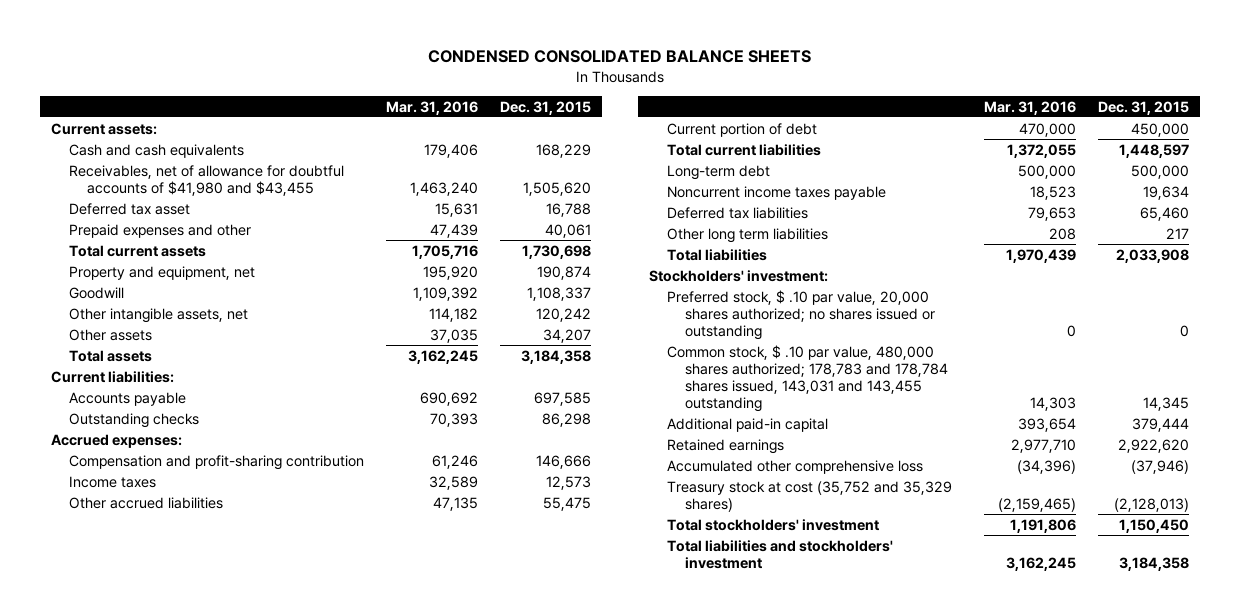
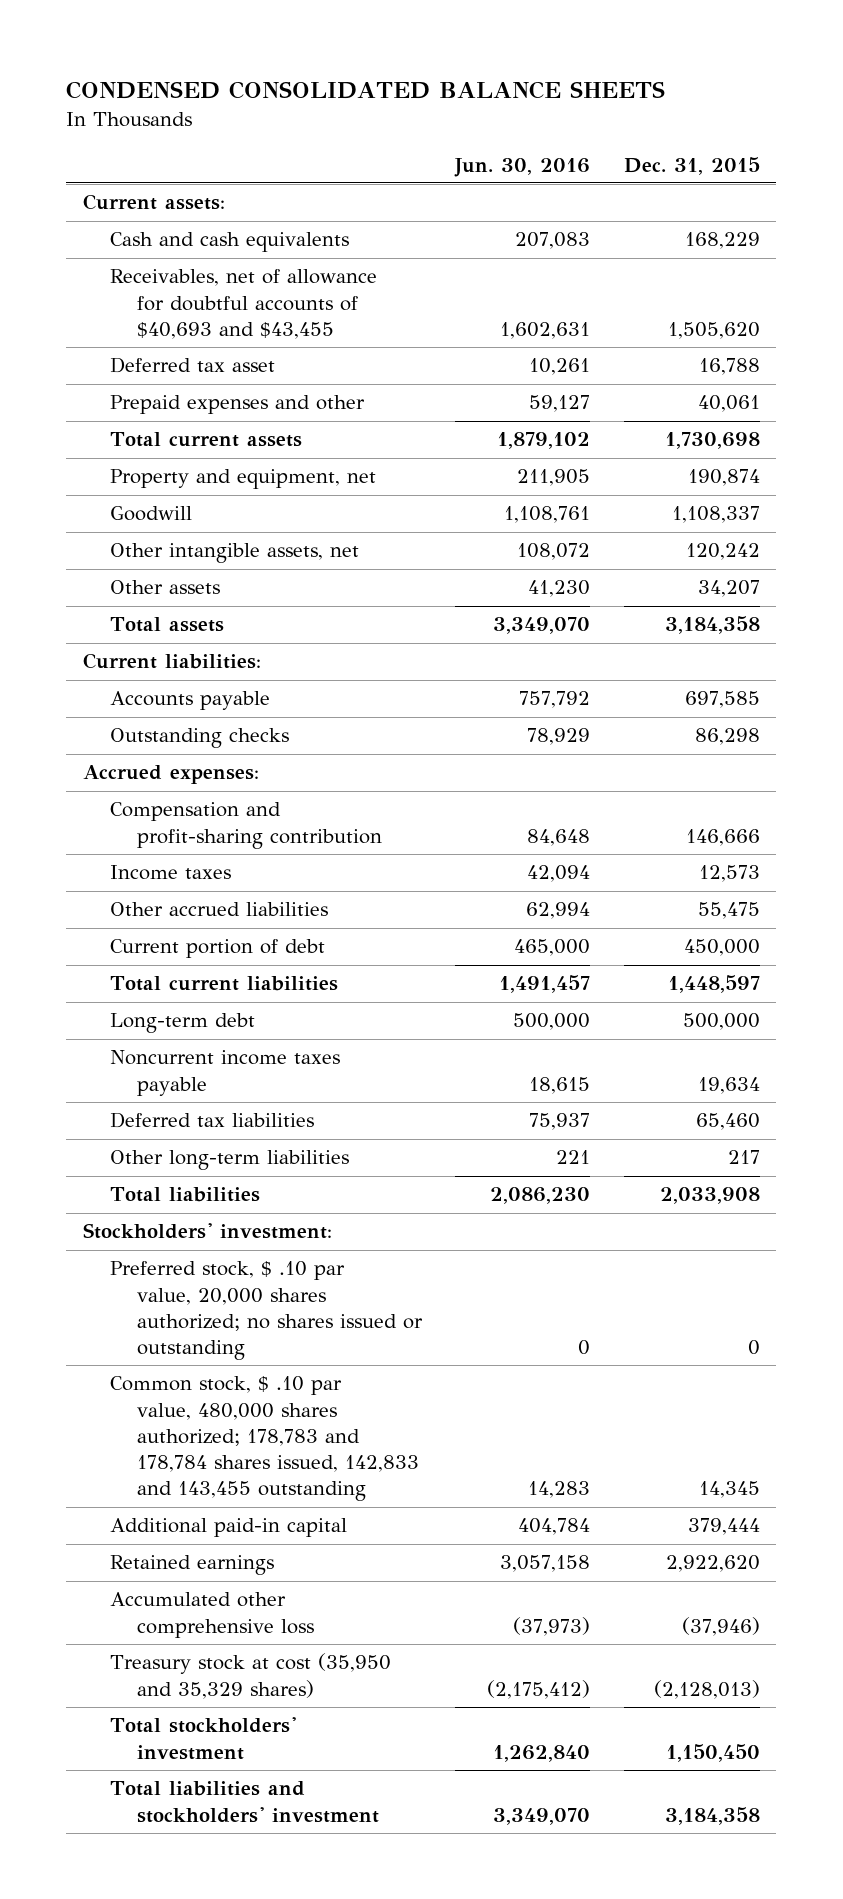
- | Mar. 31, 2016 | Dec. 31, 2015
+ | Jun. 30, 2016 | Dec. 31, 2015
- Receivables, net of allowance for doubtful accounts of $41,980 and $43,455 | 1,463,240 | 1,505,620
+ Receivables, net of allowance for doubtful accounts of $40,693 and $43,455 | 1,602,631 | 1,505,620
- Other long term liabilities | 208 | 217
+ Other long-term liabilities | 221 | 217
- Common stock, $ .10 par value, 480,000 shares authorized; 178,783 and 178,784 shares issued, 143,031 and 143,455 outstanding | 14,303 | 14,345
+ Common stock, $ .10 par value, 480,000 shares authorized; 178,783 and 178,784 shares issued, 142,833 and 143,455 outstanding | 14,283 | 14,345
- Treasury stock at cost (35,752 and 35,329 shares) | (2,159,465) | (2,128,013)
+ Treasury stock at cost (35,950 and 35,329 shares) | (2,175,412) | (2,128,013)

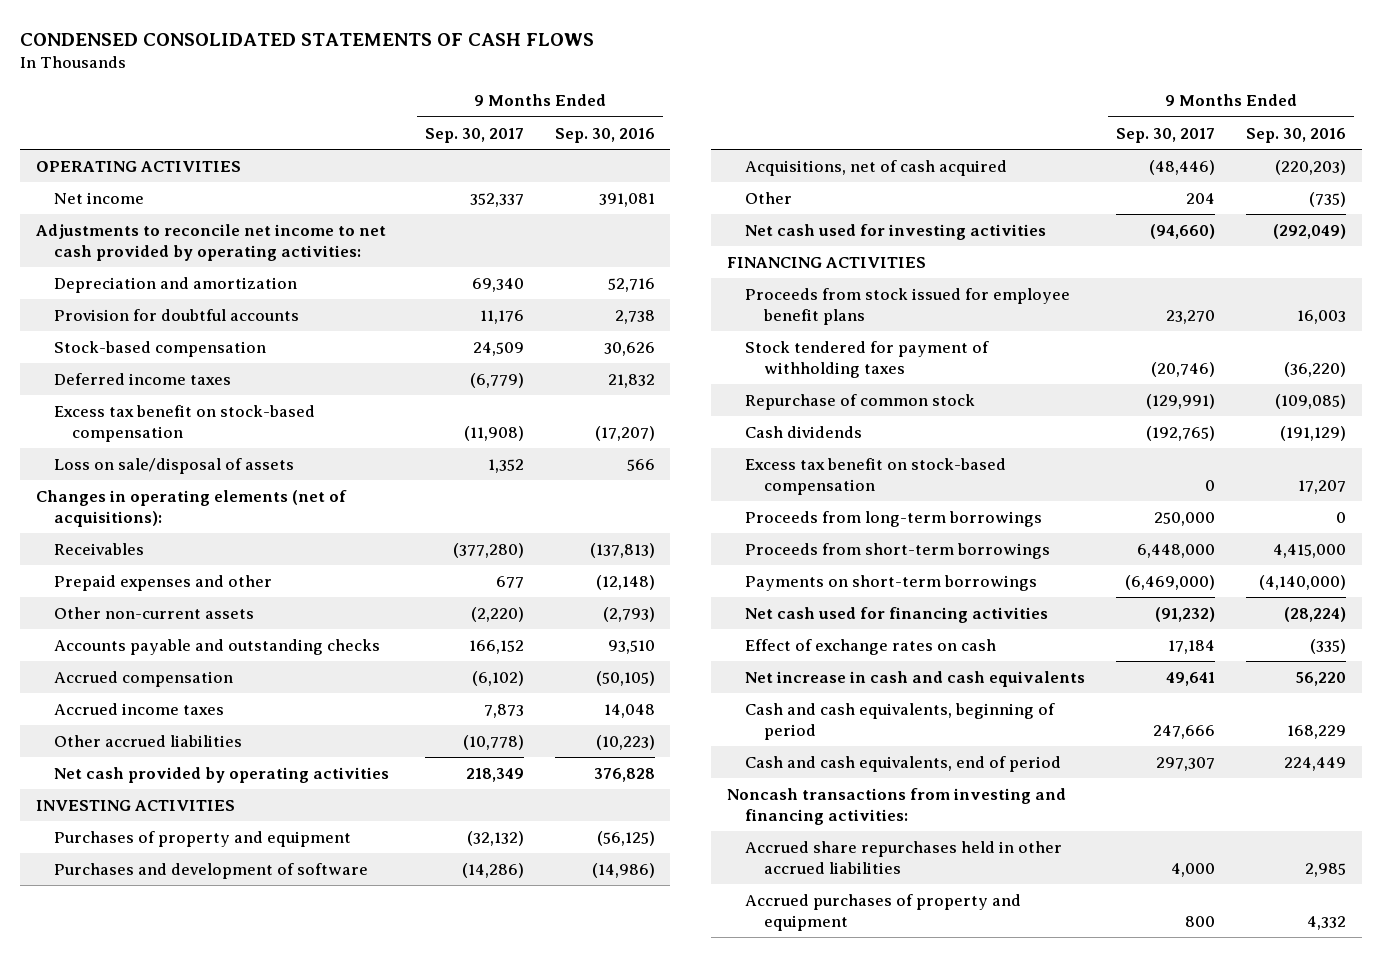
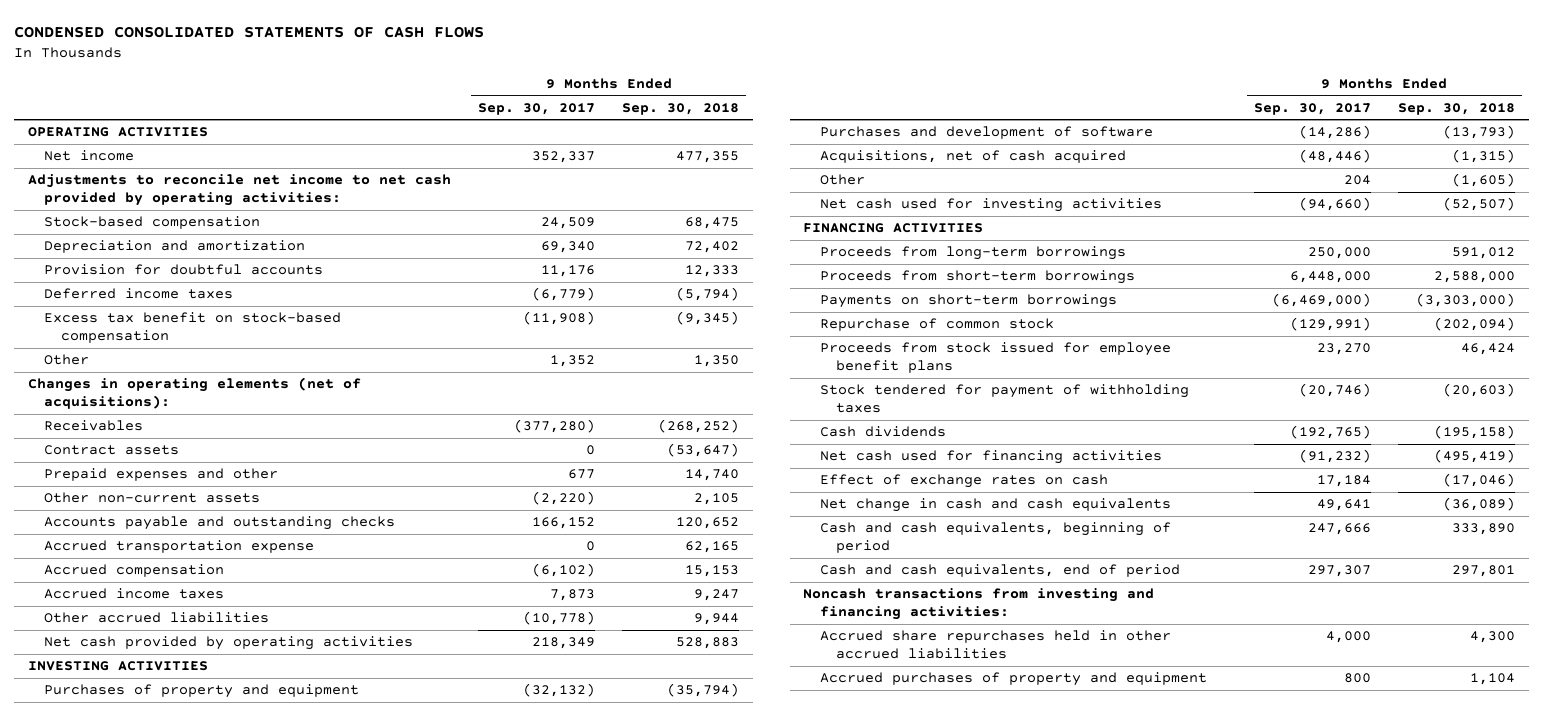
- | 9 Months Ended Sep. 30, 2017 | 9 Months Ended Sep. 30, 2016
+ | 9 Months Ended Sep. 30, 2017 | 9 Months Ended Sep. 30, 2018
moved up: Stock-based compensation | 24,509 | 68,475
- Loss on sale/disposal of assets | 1,352 | 566
+ Other | 1,352 | 1,350
+ Contract assets | 0 | (53,647)
+ Accrued transportation expense | 0 | 62,165
- Excess tax benefit on stock-based compensation | 0 | 17,207
moved down: Repurchase of common stock | (129,991) | (202,094)
moved down: Proceeds from stock issued for employee benefit plans | 23,270 | 46,424
moved down: Stock tendered for payment of withholding taxes | (20,746) | (20,603)
moved down: Cash dividends | (192,765) | (195,158)
- Net increase in cash and cash equivalents | 49,641 | 56,220
+ Net change in cash and cash equivalents | 49,641 | (36,089)

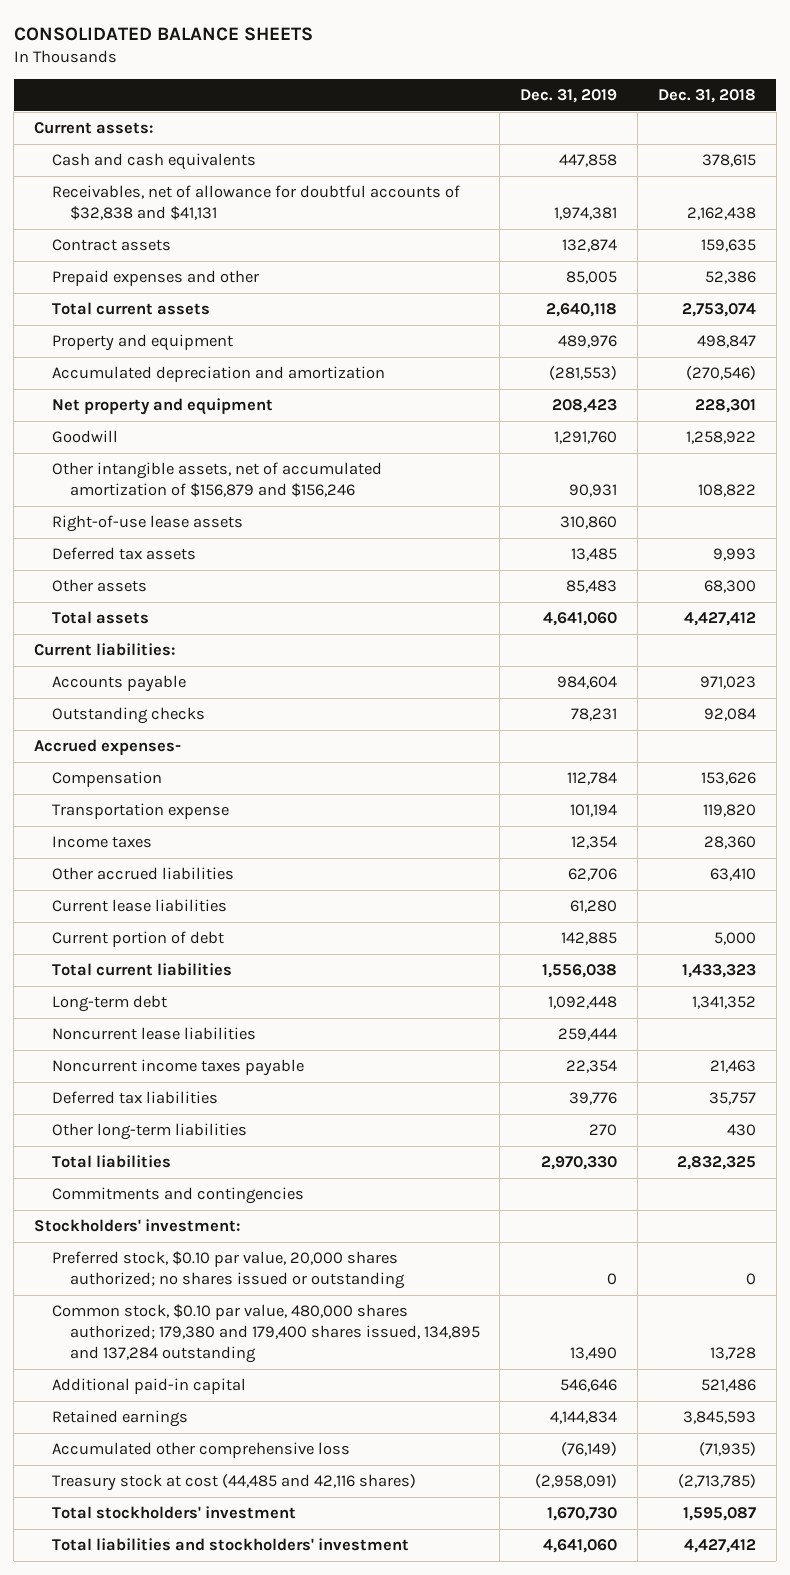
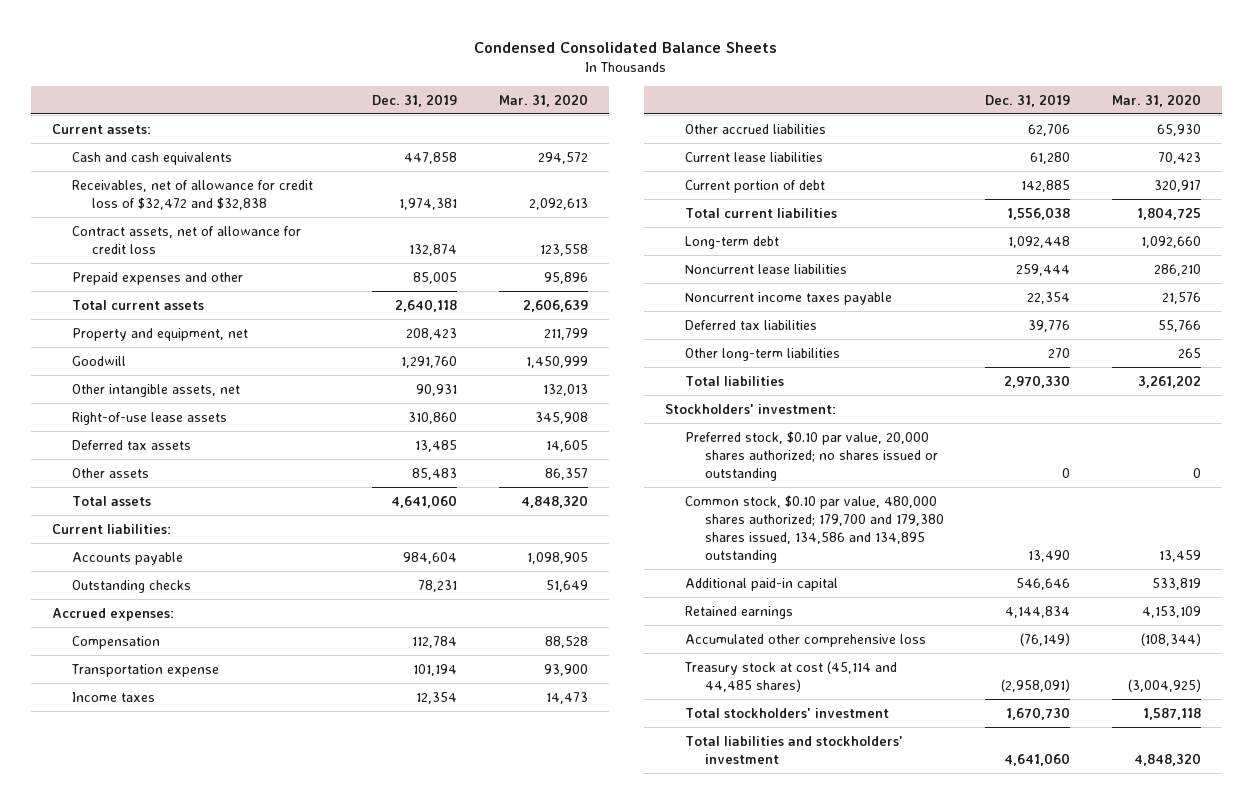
- CONSOLIDATED BALANCE SHEETS
+ Condensed Consolidated Balance Sheets
- | Dec. 31, 2019 | Dec. 31, 2018
+ | Dec. 31, 2019 | Mar. 31, 2020
- Receivables, net of allowance for doubtful accounts of $32,838 and $41,131 | 1,974,381 | 2,162,438
- Contract assets | 132,874 | 159,635
+ Receivables, net of allowance for credit loss of $32,472 and $32,838 | 1,974,381 | 2,092,613
+ Contract assets, net of allowance for credit loss | 132,874 | 123,558
- Property and equipment | 489,976 | 498,847
- Accumulated depreciation and amortization | (281,553) | (270,546)
- Net property and equipment | 208,423 | 228,301
+ Property and equipment, net | 208,423 | 211,799
- Other intangible assets, net of accumulated amortization of $156,879 and $156,246 | 90,931 | 108,822
+ Other intangible assets, net | 90,931 | 132,013
- Accrued expenses-
+ Accrued expenses:
- Commitments and contingencies
- Common stock, $0.10 par value, 480,000 shares authorized; 179,380 and 179,400 shares issued, 134,895 and 137,284 outstanding | 13,490 | 13,728
+ Common stock, $0.10 par value, 480,000 shares authorized; 179,700 and 179,380 shares issued, 134,586 and 134,895 outstanding | 13,490 | 13,459
- Treasury stock at cost (44,485 and 42,116 shares) | (2,958,091) | (2,713,785)
+ Treasury stock at cost (45,114 and 44,485 shares) | (2,958,091) | (3,004,925)

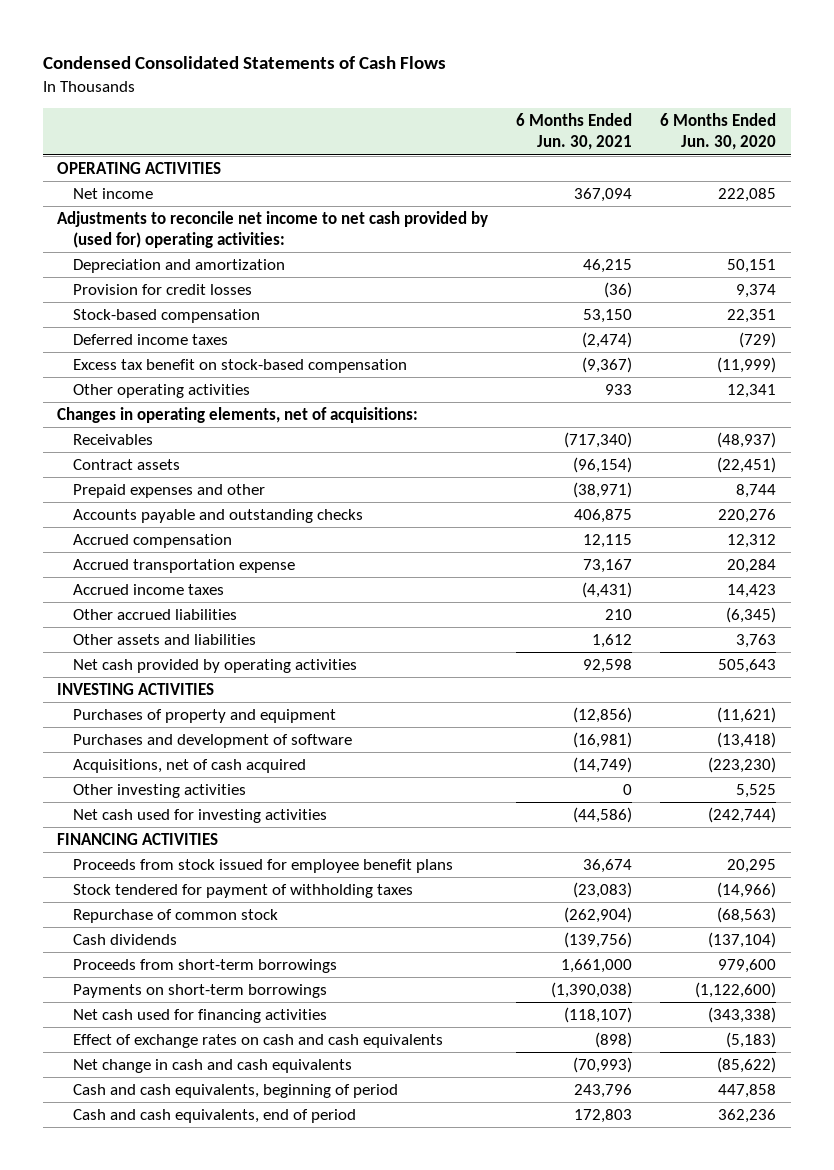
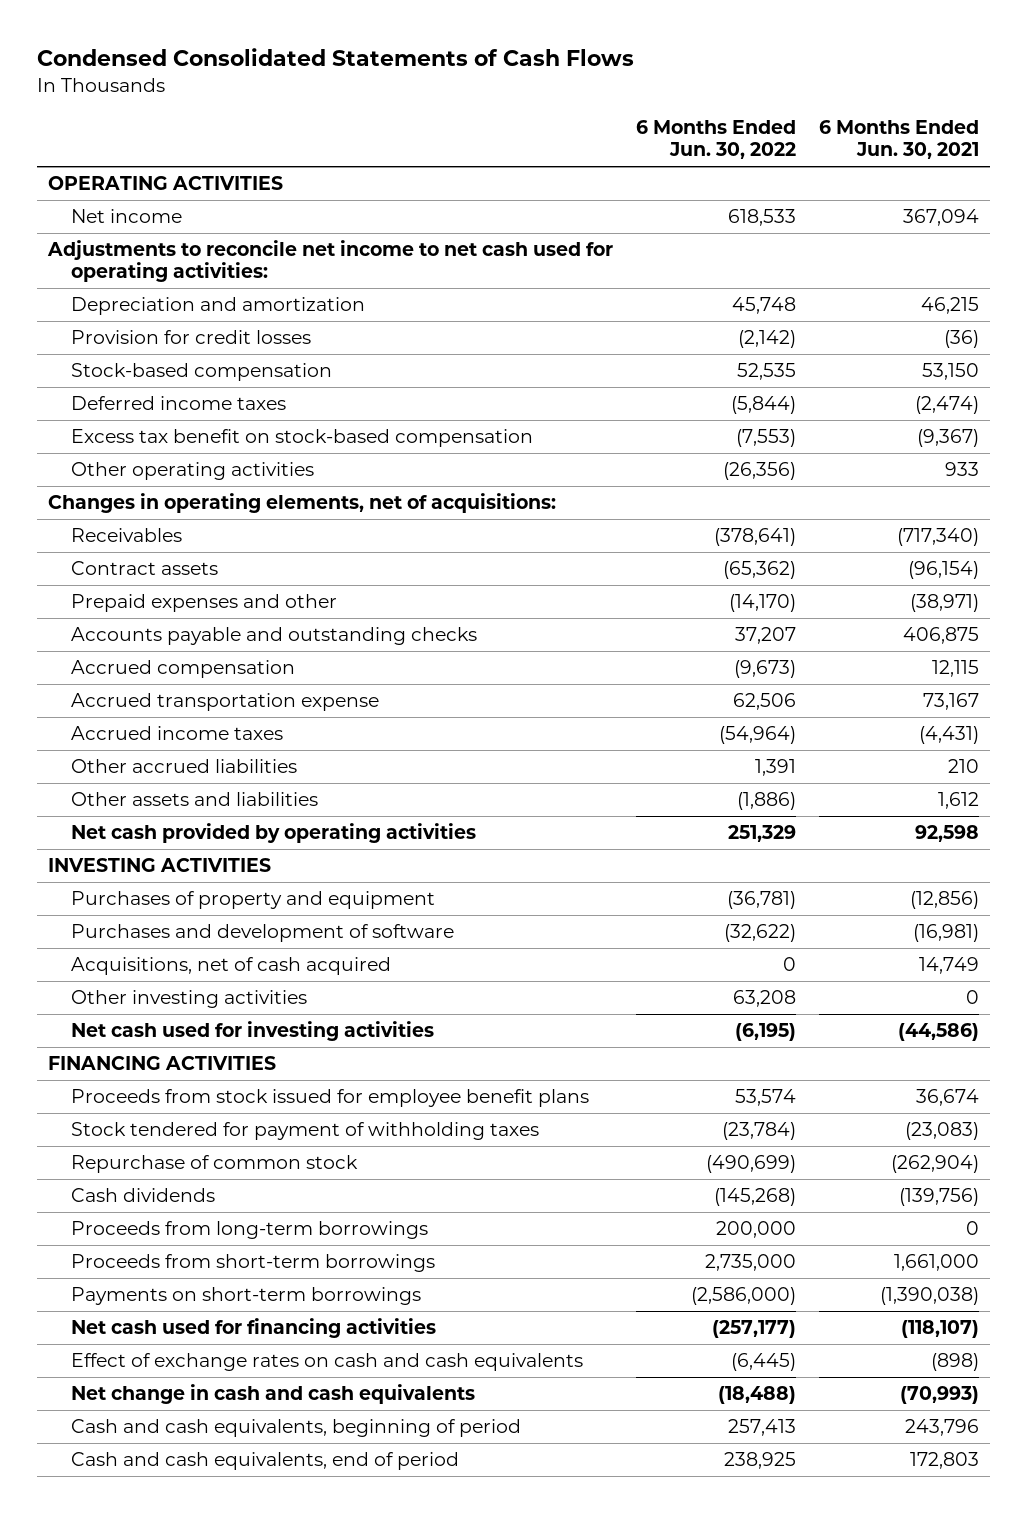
- | 6 Months Ended Jun. 30, 2021 | 6 Months Ended Jun. 30, 2020
+ | 6 Months Ended Jun. 30, 2022 | 6 Months Ended Jun. 30, 2021
- Adjustments to reconcile net income to net cash provided by (used for) operating activities:
+ Adjustments to reconcile net income to net cash used for operating activities:
- Acquisitions, net of cash acquired | (14,749) | (223,230)
+ Acquisitions, net of cash acquired | 0 | 14,749
+ Proceeds from long-term borrowings | 200,000 | 0

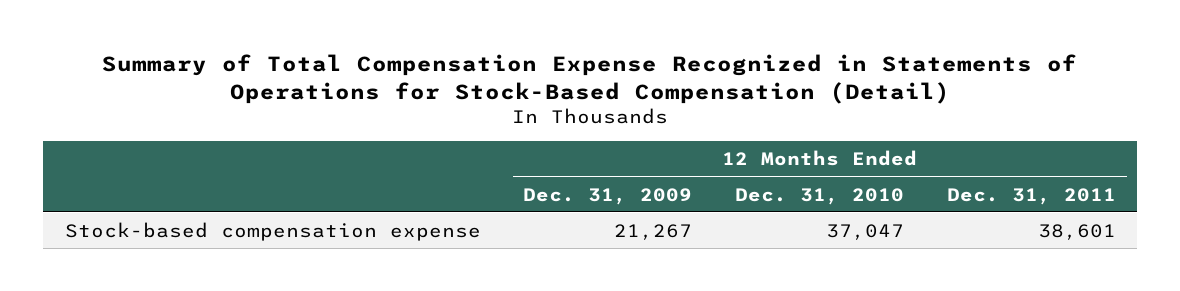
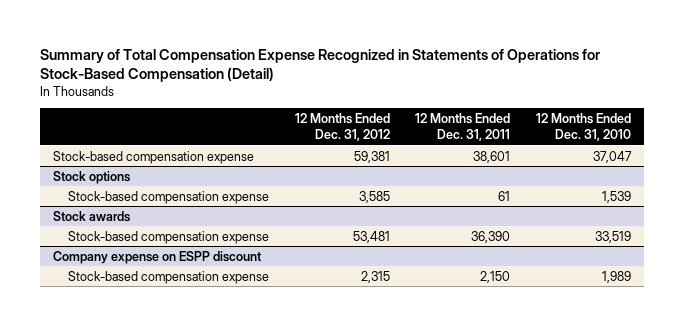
- | 12 Months Ended Dec. 31, 2009 | 12 Months Ended Dec. 31, 2010 | 12 Months Ended Dec. 31, 2011
+ | 12 Months Ended Dec. 31, 2012 | 12 Months Ended Dec. 31, 2011 | 12 Months Ended Dec. 31, 2010
+ Stock options
+ Stock-based compensation expense | 3,585 | 61 | 1,539
+ Stock awards
+ Stock-based compensation expense | 53,481 | 36,390 | 33,519
+ Company expense on ESPP discount
+ Stock-based compensation expense | 2,315 | 2,150 | 1,989

